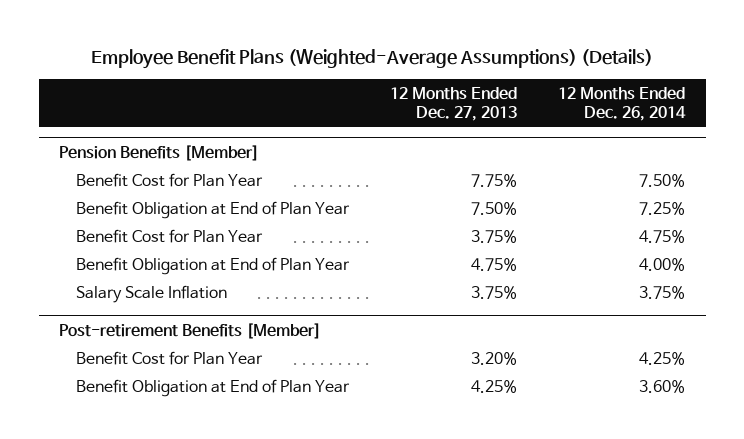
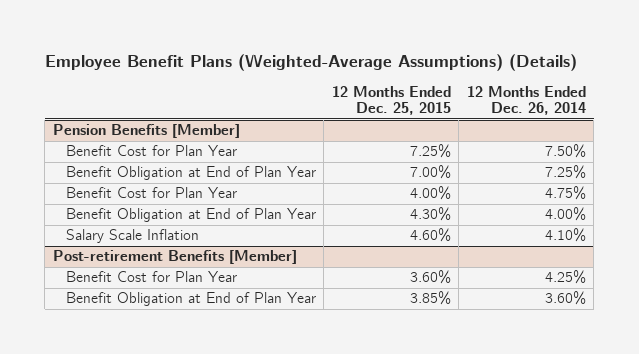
- | 12 Months Ended Dec. 27, 2013 | 12 Months Ended Dec. 26, 2014
+ | 12 Months Ended Dec. 25, 2015 | 12 Months Ended Dec. 26, 2014
@ Pension Benefits [Member]
- Salary Scale Inflation | 3.75% | 3.75%
+ Salary Scale Inflation | 4.60% | 4.10%

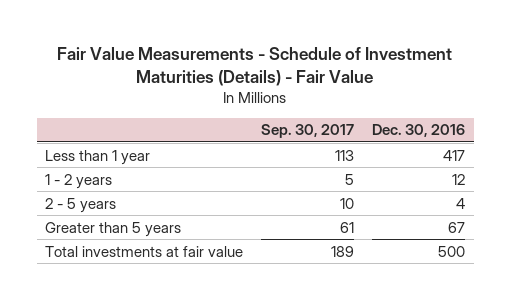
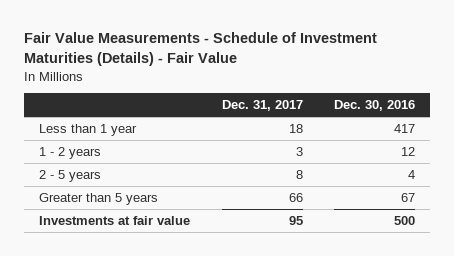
- | Sep. 30, 2017 | Dec. 30, 2016
+ | Dec. 31, 2017 | Dec. 30, 2016
- Total investments at fair value | 189 | 500
+ Investments at fair value | 95 | 500

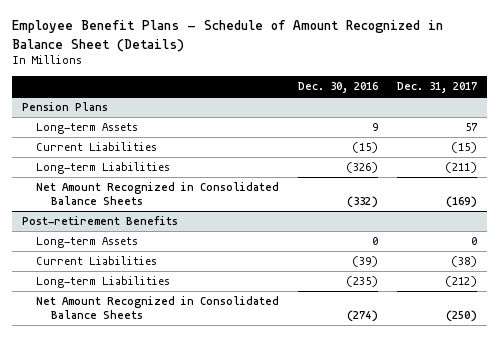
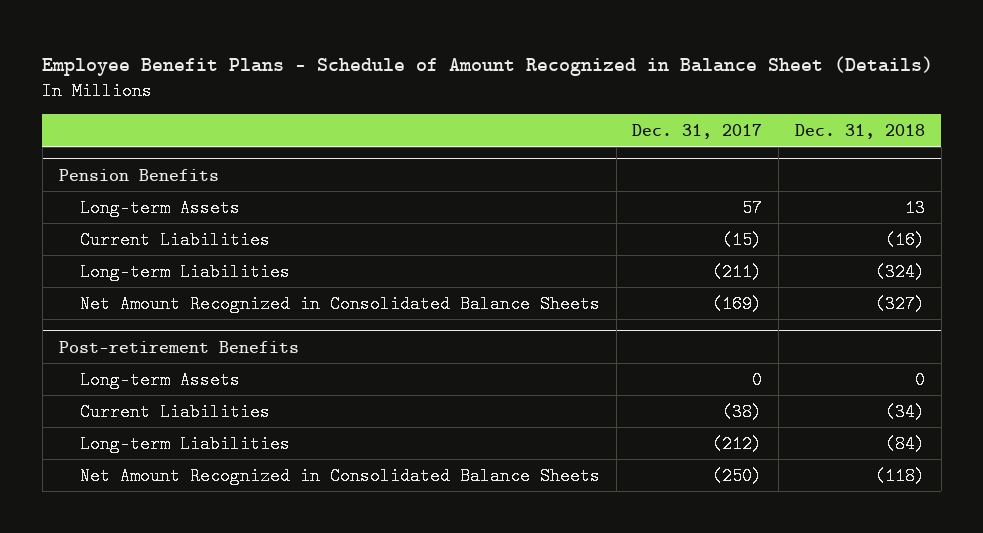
- | Dec. 30, 2016 | Dec. 31, 2017
+ | Dec. 31, 2017 | Dec. 31, 2018
- Pension Plans
+ Pension Benefits

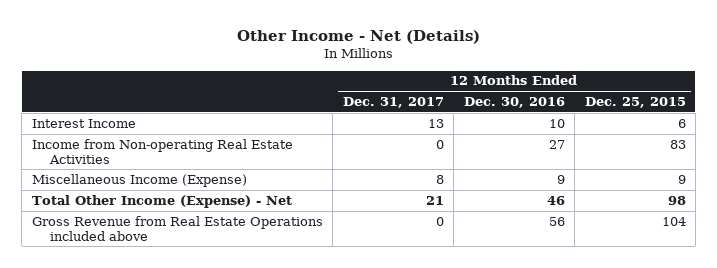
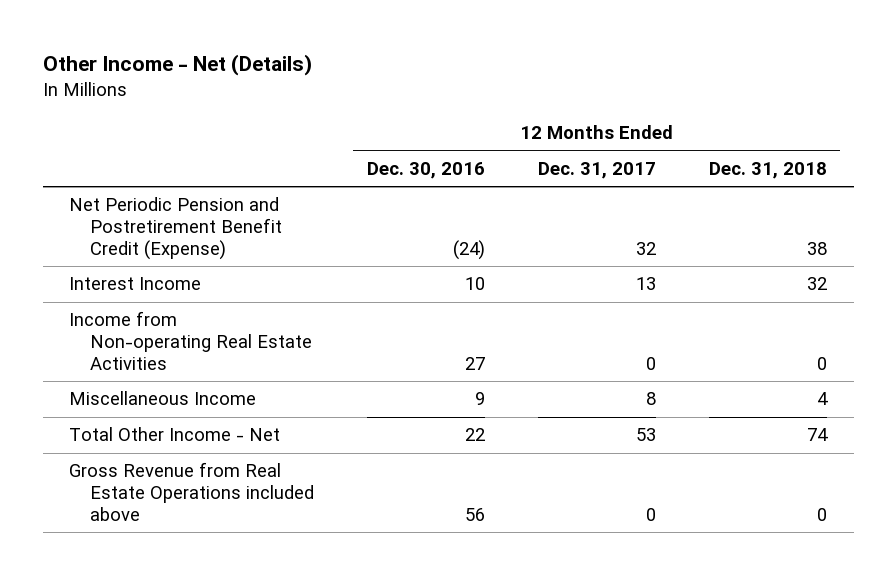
- | 12 Months Ended Dec. 31, 2017 | 12 Months Ended Dec. 30, 2016 | 12 Months Ended Dec. 25, 2015
+ | 12 Months Ended Dec. 30, 2016 | 12 Months Ended Dec. 31, 2017 | 12 Months Ended Dec. 31, 2018
+ Net Periodic Pension and Postretirement Benefit Credit (Expense) | (24) | 32 | 38
- Miscellaneous Income (Expense) | 8 | 9 | 9
- Total Other Income (Expense) - Net | 21 | 46 | 98
+ Miscellaneous Income | 9 | 8 | 4
+ Total Other Income - Net | 22 | 53 | 74

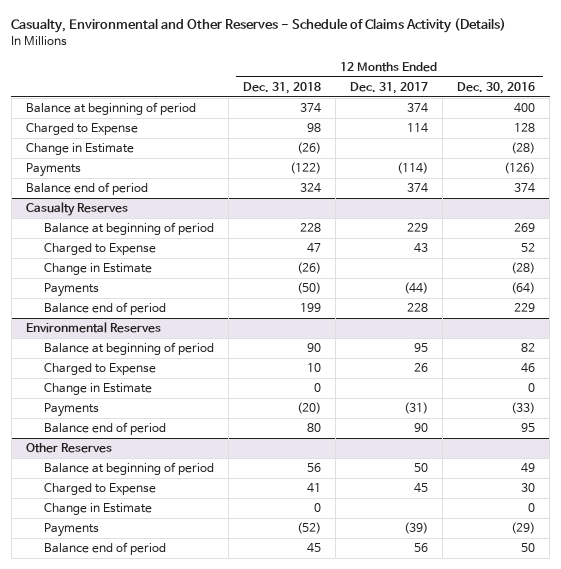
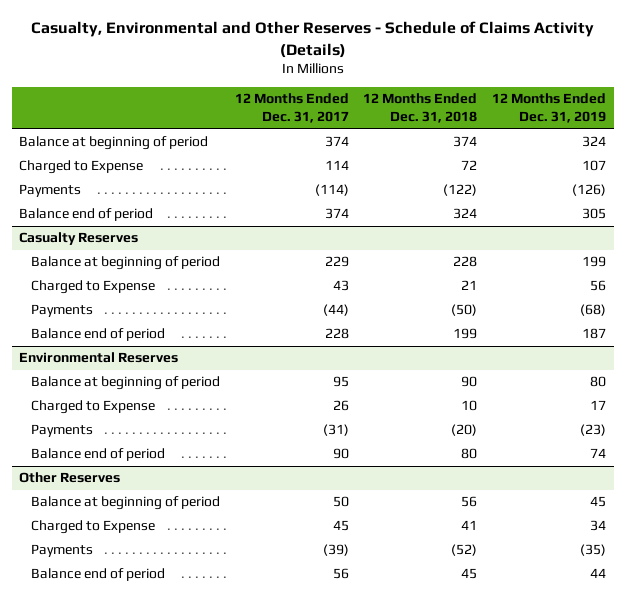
- | 12 Months Ended Dec. 31, 2018 | 12 Months Ended Dec. 31, 2017 | 12 Months Ended Dec. 30, 2016
+ | 12 Months Ended Dec. 31, 2017 | 12 Months Ended Dec. 31, 2018 | 12 Months Ended Dec. 31, 2019
- Charged to Expense | 98 | 114 | 128
- Change in Estimate | (26) | | (28)
+ Charged to Expense | 114 | 72 | 107
@ Casualty Reserves
- Charged to Expense | 47 | 43 | 52
- Change in Estimate | (26) | | (28)
+ Charged to Expense | 43 | 21 | 56
@ Environmental Reserves
- Change in Estimate | 0 | | 0
@ Other Reserves
- Change in Estimate | 0 | | 0

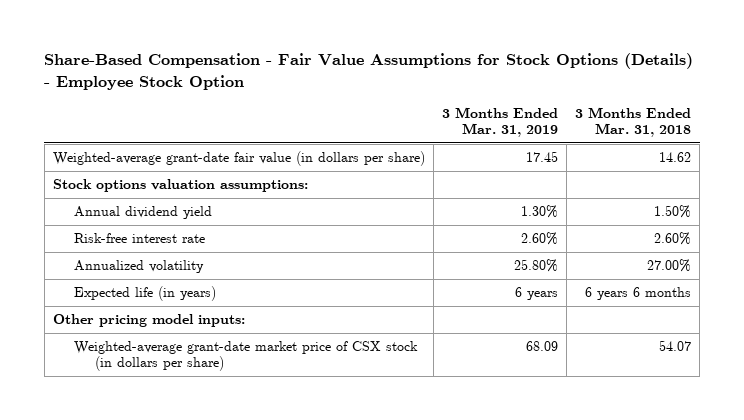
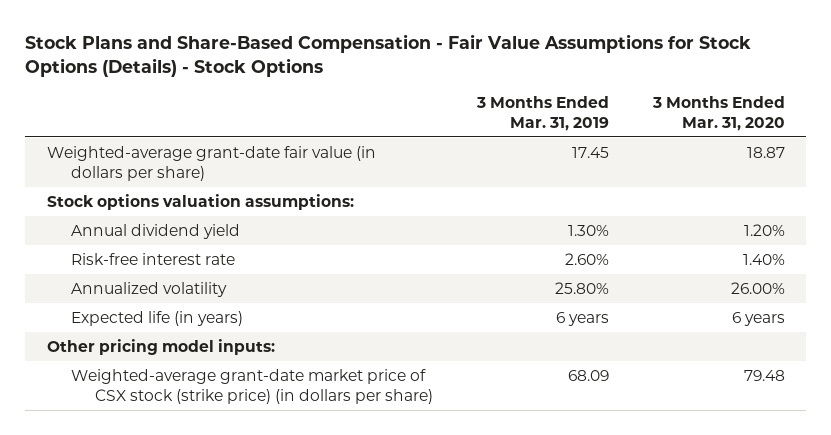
- Share-Based Compensation - Fair Value Assumptions for Stock Options (Details) - Employee Stock Option
+ Stock Plans and Share-Based Compensation - Fair Value Assumptions for Stock Options (Details) - Stock Options
- | 3 Months Ended Mar. 31, 2019 | 3 Months Ended Mar. 31, 2018
+ | 3 Months Ended Mar. 31, 2019 | 3 Months Ended Mar. 31, 2020
- Weighted-average grant-date market price of CSX stock (in dollars per share) | 68.09 | 54.07
+ Weighted-average grant-date market price of CSX stock (strike price) (in dollars per share) | 68.09 | 79.48

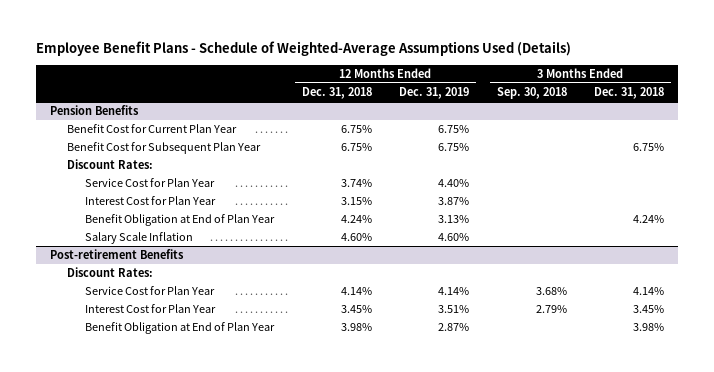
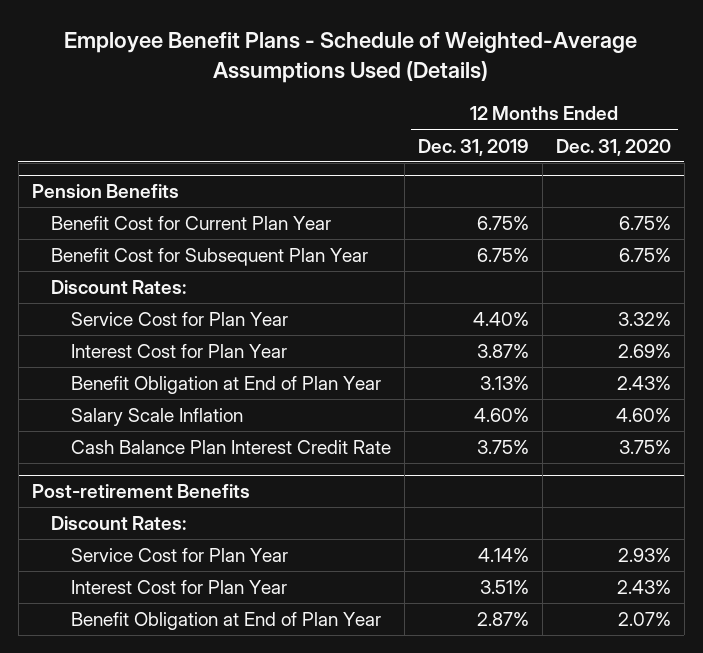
- | 12 Months Ended Dec. 31, 2018 | 12 Months Ended Dec. 31, 2019 | 3 Months Ended Sep. 30, 2018 | 3 Months Ended Dec. 31, 2018
+ | 12 Months Ended Dec. 31, 2019 | 12 Months Ended Dec. 31, 2020
@ Pension Benefits
+ Cash Balance Plan Interest Credit Rate | 3.75% | 3.75%

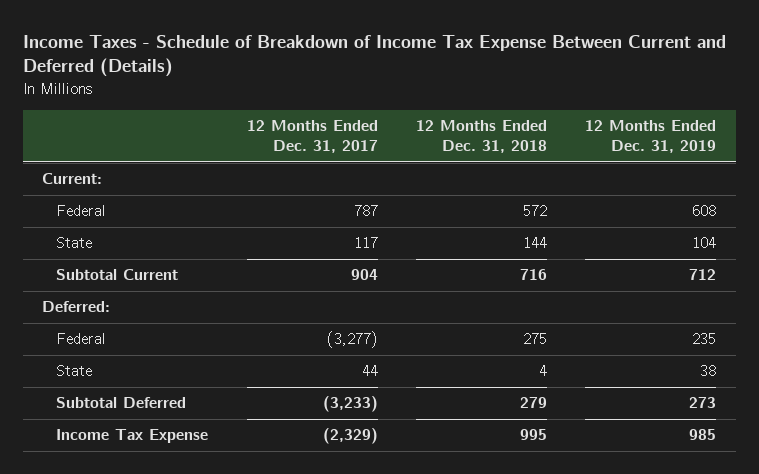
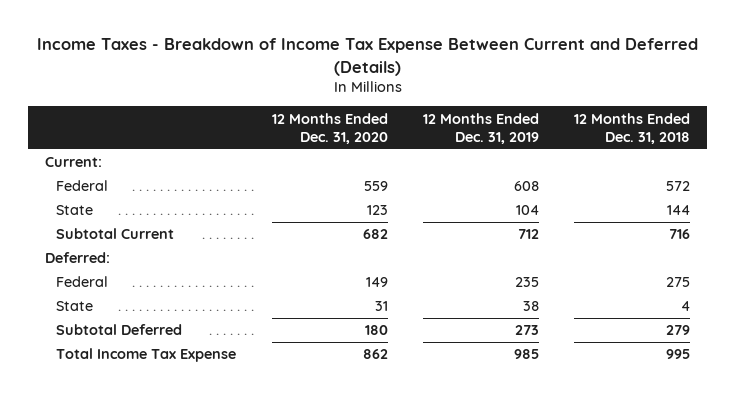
- Income Taxes - Schedule of Breakdown of Income Tax Expense Between Current and Deferred (Details)
+ Income Taxes - Breakdown of Income Tax Expense Between Current and Deferred (Details)
- | 12 Months Ended Dec. 31, 2017 | 12 Months Ended Dec. 31, 2018 | 12 Months Ended Dec. 31, 2019
+ | 12 Months Ended Dec. 31, 2020 | 12 Months Ended Dec. 31, 2019 | 12 Months Ended Dec. 31, 2018
- Income Tax Expense | (2,329) | 995 | 985
+ Total Income Tax Expense | 862 | 985 | 995

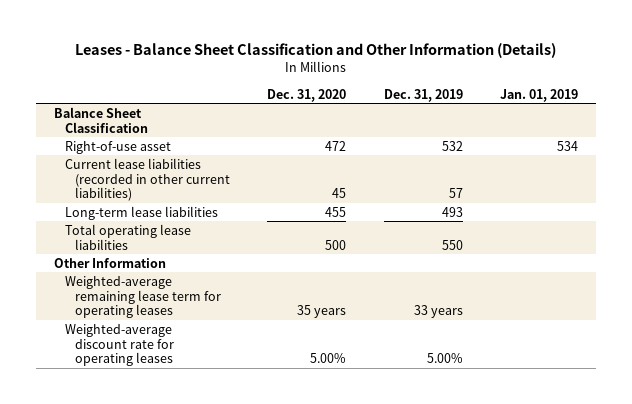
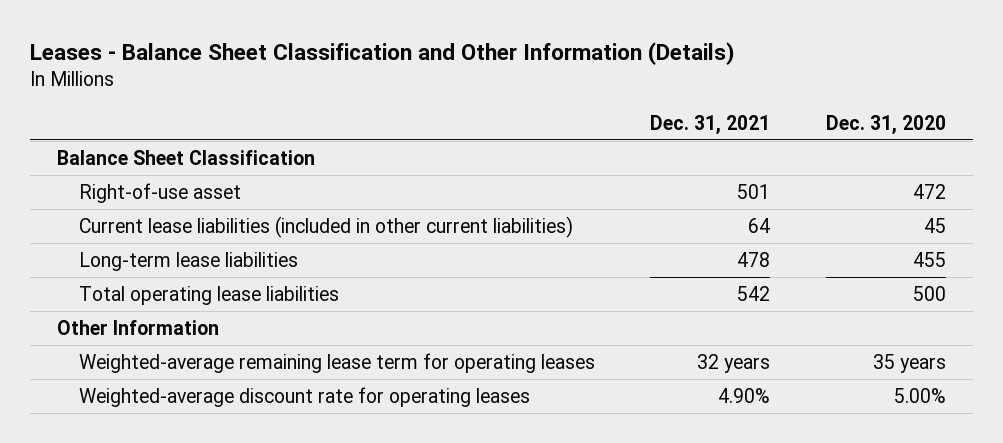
- | Dec. 31, 2020 | Dec. 31, 2019 | Jan. 01, 2019
+ | Dec. 31, 2021 | Dec. 31, 2020
- Current lease liabilities (recorded in other current liabilities) | 45 | 57 |
+ Current lease liabilities (included in other current liabilities) | 64 | 45

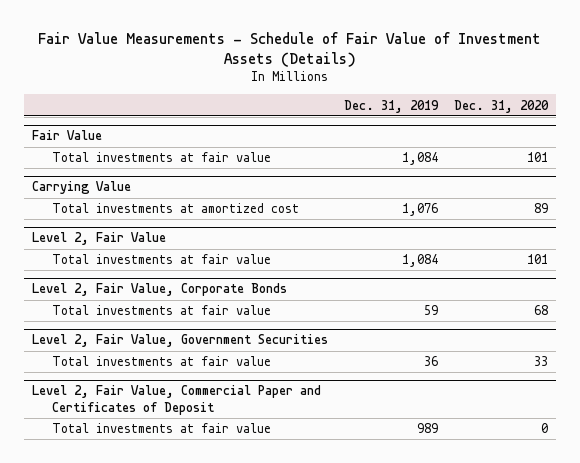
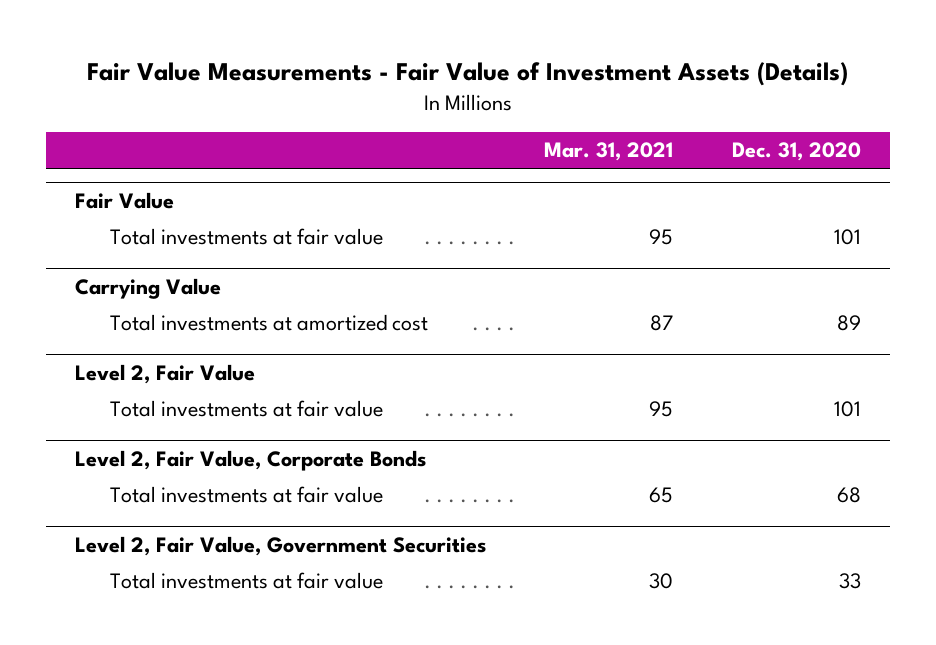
- Fair Value Measurements - Schedule of Fair Value of Investment Assets (Details)
+ Fair Value Measurements - Fair Value of Investment Assets (Details)
- | Dec. 31, 2019 | Dec. 31, 2020
+ | Mar. 31, 2021 | Dec. 31, 2020
- Level 2, Fair Value, Commercial Paper and Certificates of Deposit
- Total investments at fair value | 989 | 0

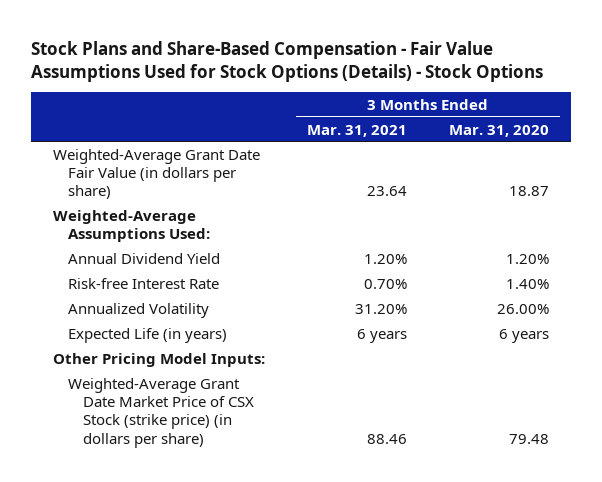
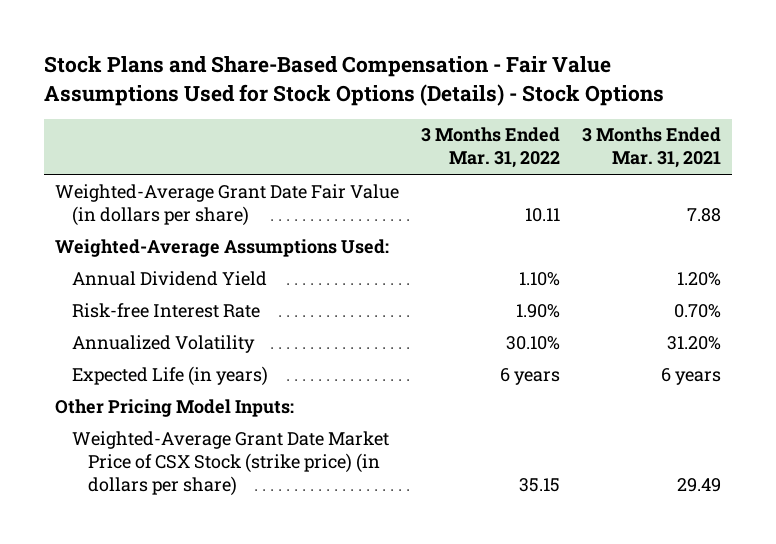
- | 3 Months Ended Mar. 31, 2021 | 3 Months Ended Mar. 31, 2020
+ | 3 Months Ended Mar. 31, 2022 | 3 Months Ended Mar. 31, 2021
- Weighted-Average Grant Date Fair Value (in dollars per share) | 23.64 | 18.87
+ Weighted-Average Grant Date Fair Value (in dollars per share) | 10.11 | 7.88
- Weighted-Average Grant Date Market Price of CSX Stock (strike price) (in dollars per share) | 88.46 | 79.48
+ Weighted-Average Grant Date Market Price of CSX Stock (strike price) (in dollars per share) | 35.15 | 29.49

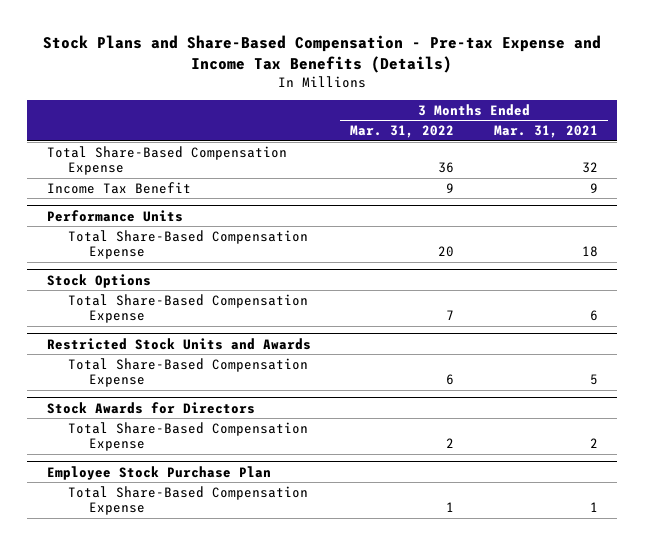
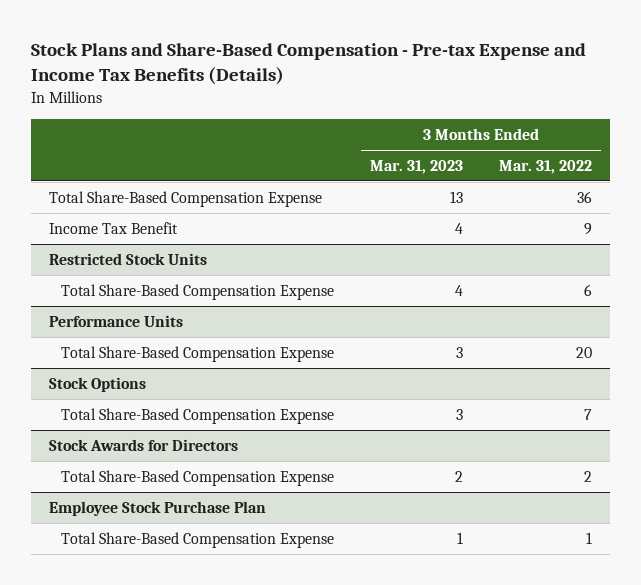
- | 3 Months Ended Mar. 31, 2022 | 3 Months Ended Mar. 31, 2021
+ | 3 Months Ended Mar. 31, 2023 | 3 Months Ended Mar. 31, 2022
+ Restricted Stock Units
+ Total Share-Based Compensation Expense | 4 | 6
- Restricted Stock Units and Awards
- Total Share-Based Compensation Expense | 6 | 5

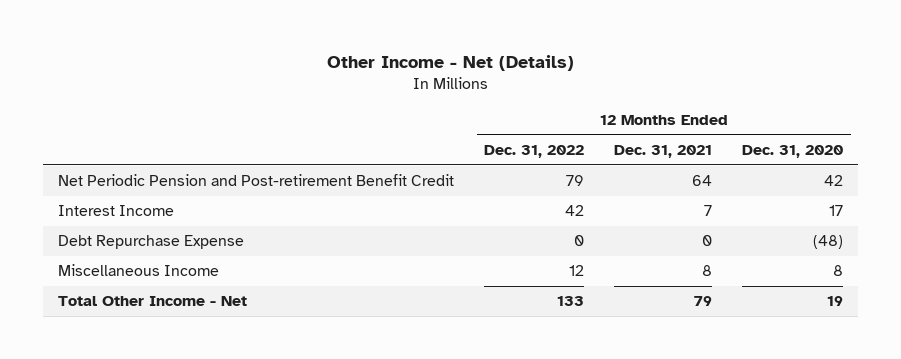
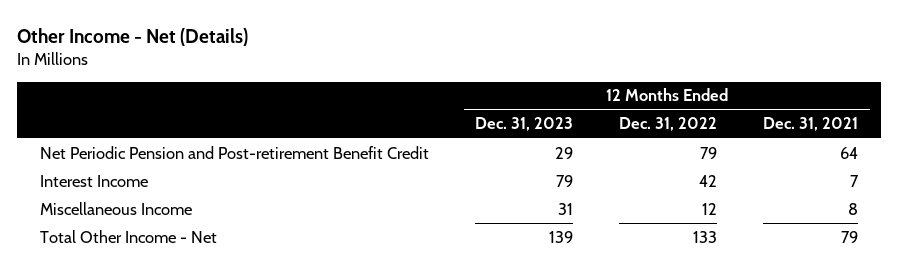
- | 12 Months Ended Dec. 31, 2022 | 12 Months Ended Dec. 31, 2021 | 12 Months Ended Dec. 31, 2020
+ | 12 Months Ended Dec. 31, 2023 | 12 Months Ended Dec. 31, 2022 | 12 Months Ended Dec. 31, 2021
- Debt Repurchase Expense | 0 | 0 | (48)

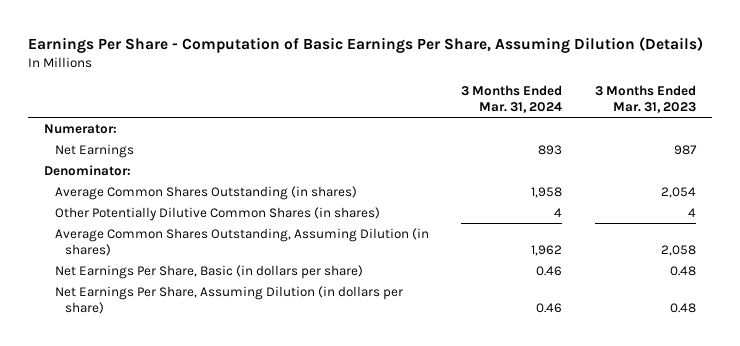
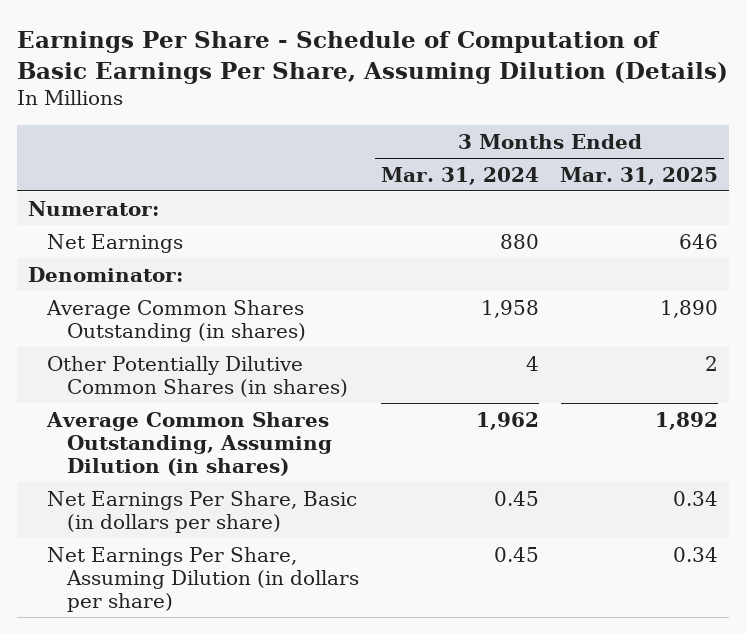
- Earnings Per Share - Computation of Basic Earnings Per Share, Assuming Dilution (Details)
+ Earnings Per Share - Schedule of Computation of Basic Earnings Per Share, Assuming Dilution (Details)
- | 3 Months Ended Mar. 31, 2024 | 3 Months Ended Mar. 31, 2023
+ | 3 Months Ended Mar. 31, 2024 | 3 Months Ended Mar. 31, 2025
- Net Earnings | 893 | 987
+ Net Earnings | 880 | 646
- Net Earnings Per Share, Basic (in dollars per share) | 0.46 | 0.48
- Net Earnings Per Share, Assuming Dilution (in dollars per share) | 0.46 | 0.48
+ Net Earnings Per Share, Basic (in dollars per share) | 0.45 | 0.34
+ Net Earnings Per Share, Assuming Dilution (in dollars per share) | 0.45 | 0.34

